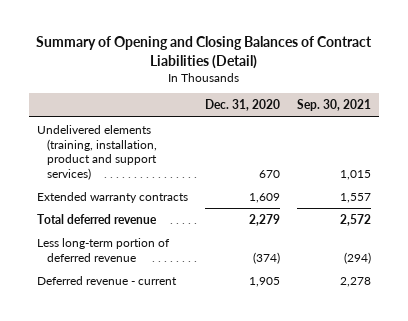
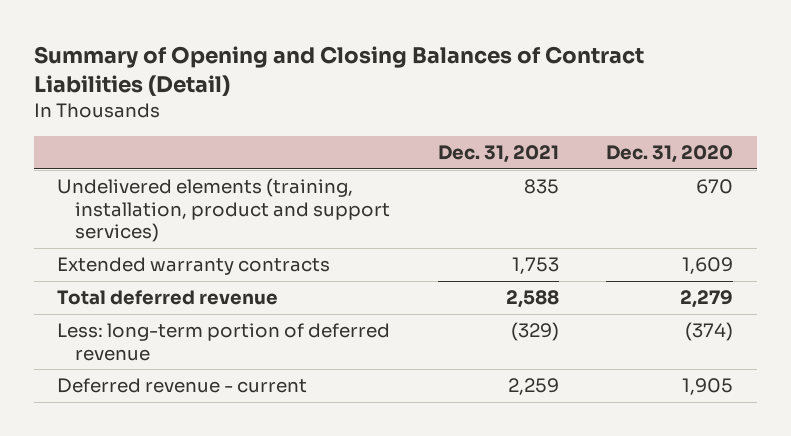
- | Dec. 31, 2020 | Sep. 30, 2021
+ | Dec. 31, 2021 | Dec. 31, 2020
- Less long-term portion of deferred revenue | (374) | (294)
+ Less: long-term portion of deferred revenue | (329) | (374)

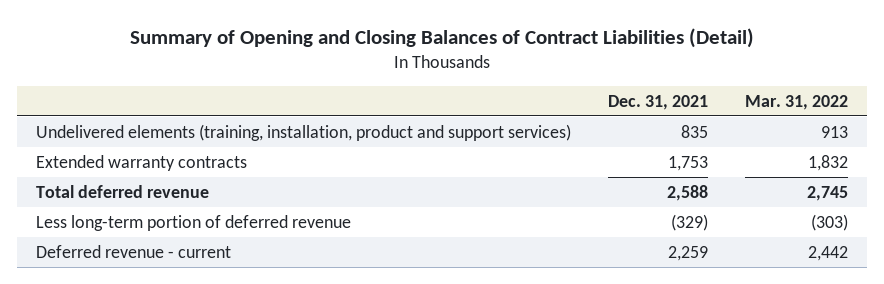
- | Dec. 31, 2021 | Dec. 31, 2020
+ | Dec. 31, 2021 | Mar. 31, 2022
- Less: long-term portion of deferred revenue | (329) | (374)
+ Less long-term portion of deferred revenue | (329) | (303)

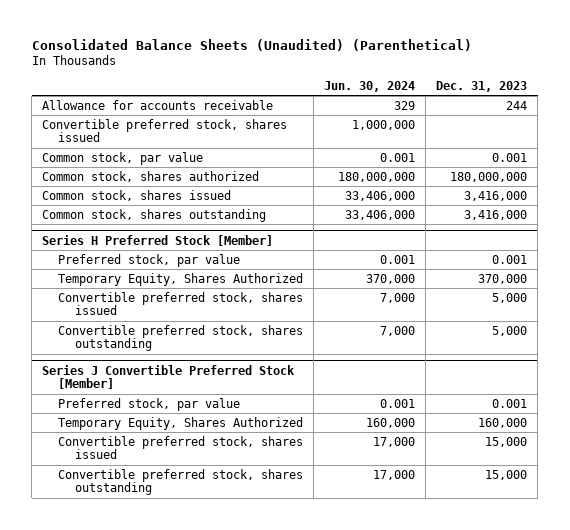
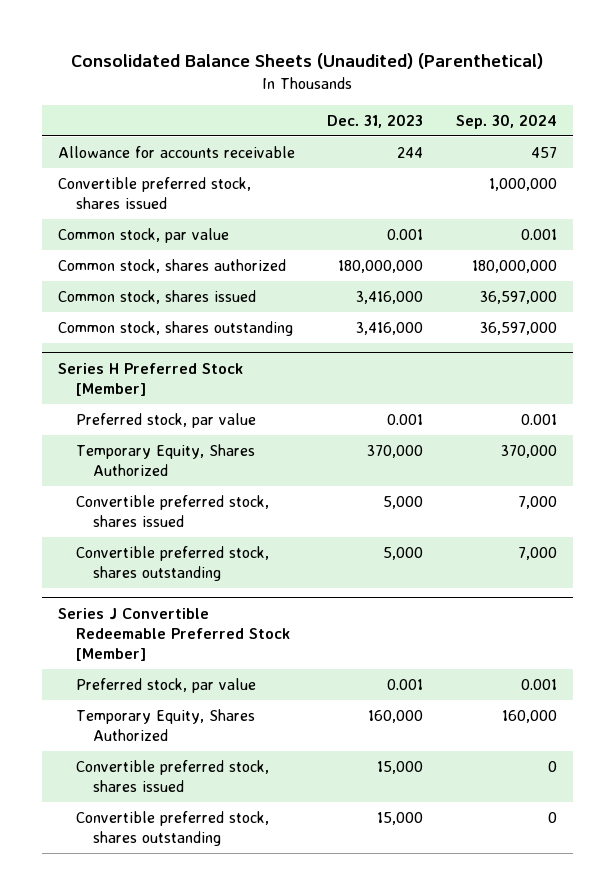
- | Jun. 30, 2024 | Dec. 31, 2023
+ | Dec. 31, 2023 | Sep. 30, 2024
- Series J Convertible Preferred Stock [Member]
+ Series J Convertible Redeemable Preferred Stock [Member]

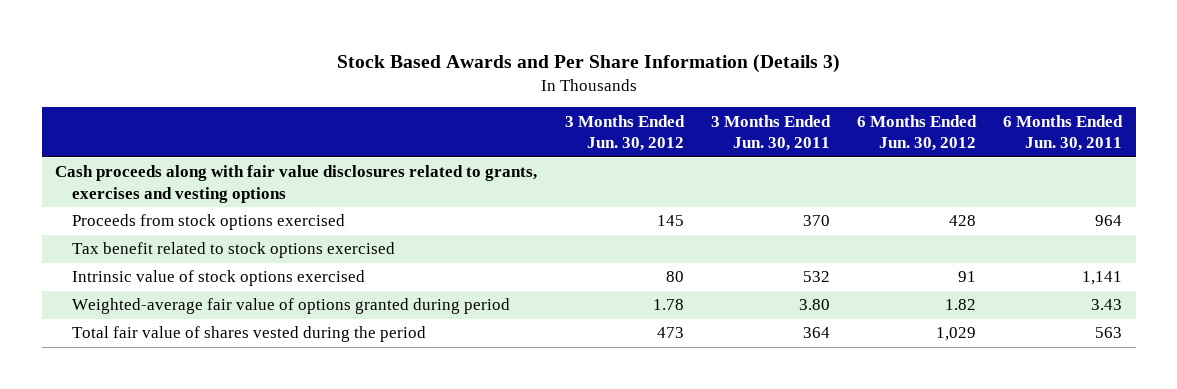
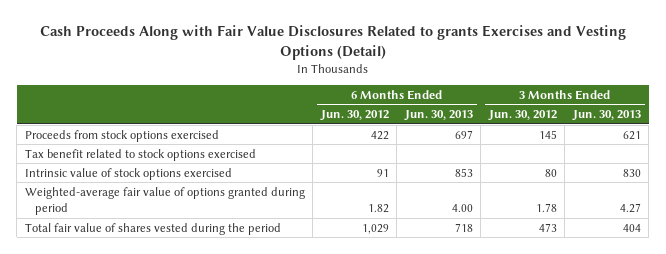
- Stock Based Awards and Per Share Information (Details 3)
+ Cash Proceeds Along with Fair Value Disclosures Related to grants Exercises and Vesting Options (Detail)
- | 3 Months Ended Jun. 30, 2012 | 3 Months Ended Jun. 30, 2011 | 6 Months Ended Jun. 30, 2012 | 6 Months Ended Jun. 30, 2011
+ | 6 Months Ended Jun. 30, 2012 | 6 Months Ended Jun. 30, 2013 | 3 Months Ended Jun. 30, 2012 | 3 Months Ended Jun. 30, 2013
- Cash proceeds along with fair value disclosures related to grants, exercises and vesting options
- Proceeds from stock options exercised | 145 | 370 | 428 | 964
+ Proceeds from stock options exercised | 422 | 697 | 145 | 621

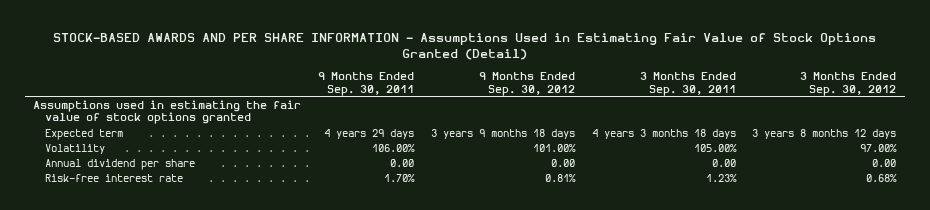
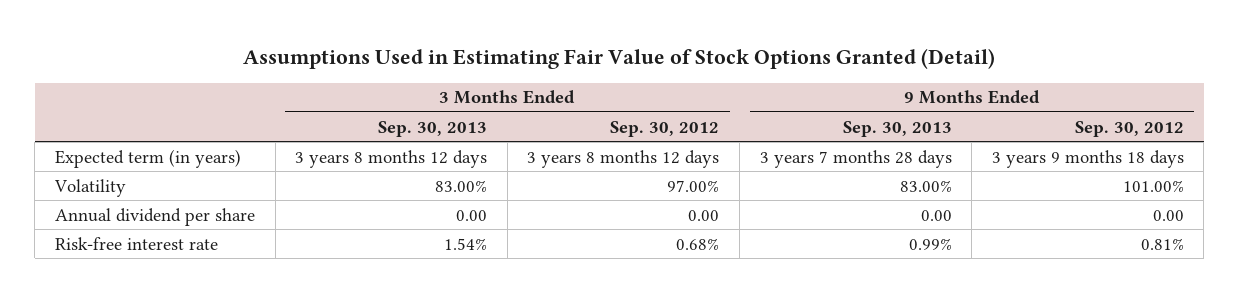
- STOCK-BASED AWARDS AND PER SHARE INFORMATION - Assumptions Used in Estimating Fair Value of Stock Options Granted (Detail)
+ Assumptions Used in Estimating Fair Value of Stock Options Granted (Detail)
- | 9 Months Ended Sep. 30, 2011 | 9 Months Ended Sep. 30, 2012 | 3 Months Ended Sep. 30, 2011 | 3 Months Ended Sep. 30, 2012
+ | 3 Months Ended Sep. 30, 2013 | 3 Months Ended Sep. 30, 2012 | 9 Months Ended Sep. 30, 2013 | 9 Months Ended Sep. 30, 2012
- Assumptions used in estimating the fair value of stock options granted
- Expected term | 4 years 29 days | 3 years 9 months 18 days | 4 years 3 months 18 days | 3 years 8 months 12 days
+ Expected term (in years) | 3 years 8 months 12 days | 3 years 8 months 12 days | 3 years 7 months 28 days | 3 years 9 months 18 days

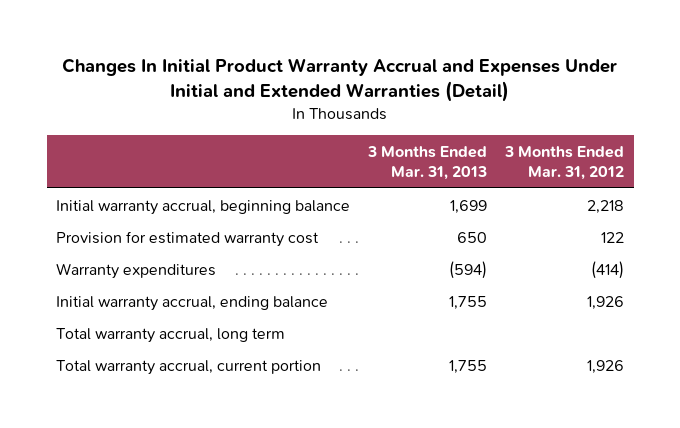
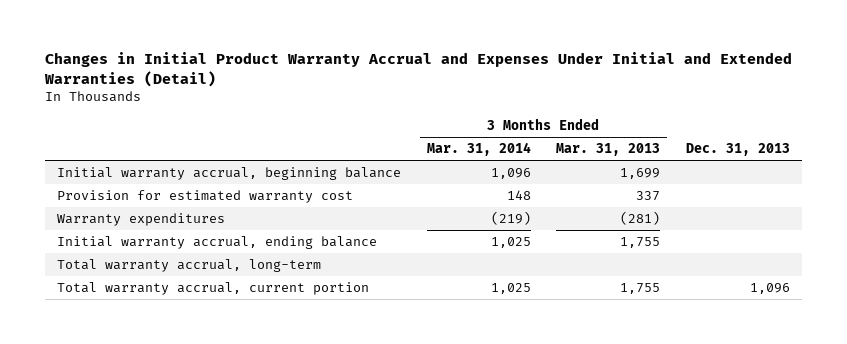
- Changes In Initial Product Warranty Accrual and Expenses Under Initial and Extended Warranties (Detail)
+ Changes in Initial Product Warranty Accrual and Expenses Under Initial and Extended Warranties (Detail)
- | 3 Months Ended Mar. 31, 2013 | 3 Months Ended Mar. 31, 2012
+ | 3 Months Ended Mar. 31, 2014 | 3 Months Ended Mar. 31, 2013 | Dec. 31, 2013
- Provision for estimated warranty cost | 650 | 122
- Warranty expenditures | (594) | (414)
+ Provision for estimated warranty cost | 148 | 337 |
+ Warranty expenditures | (219) | (281) |
- Total warranty accrual, long term
+ Total warranty accrual, long-term

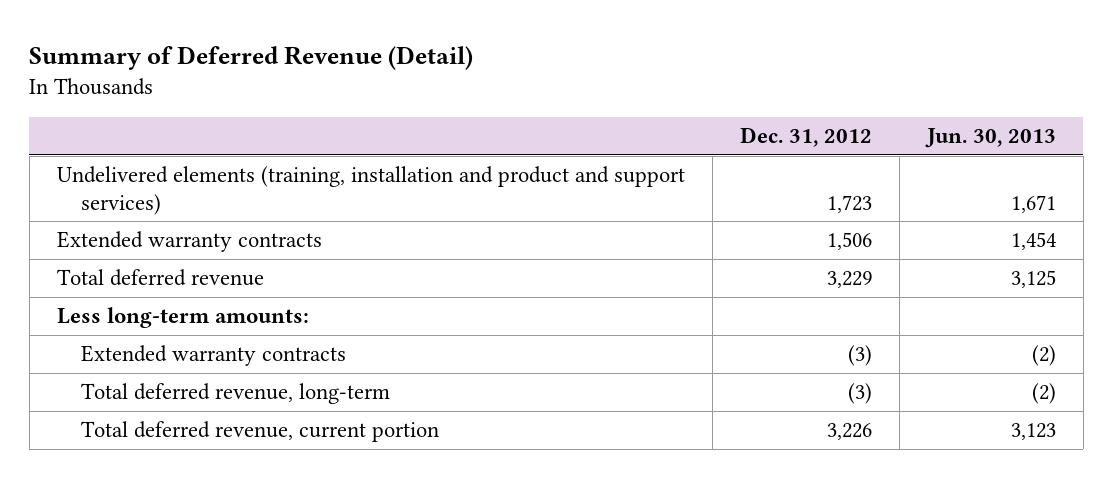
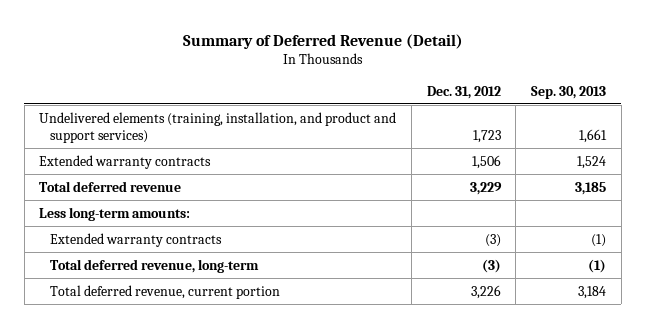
- | Dec. 31, 2012 | Jun. 30, 2013
+ | Dec. 31, 2012 | Sep. 30, 2013
- Undelivered elements (training, installation and product and support services) | 1,723 | 1,671
+ Undelivered elements (training, installation, and product and support services) | 1,723 | 1,661

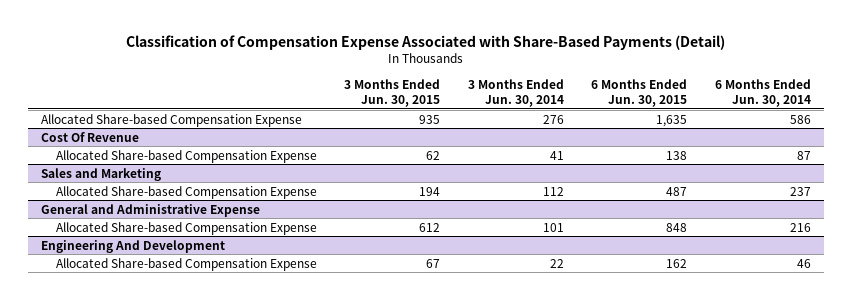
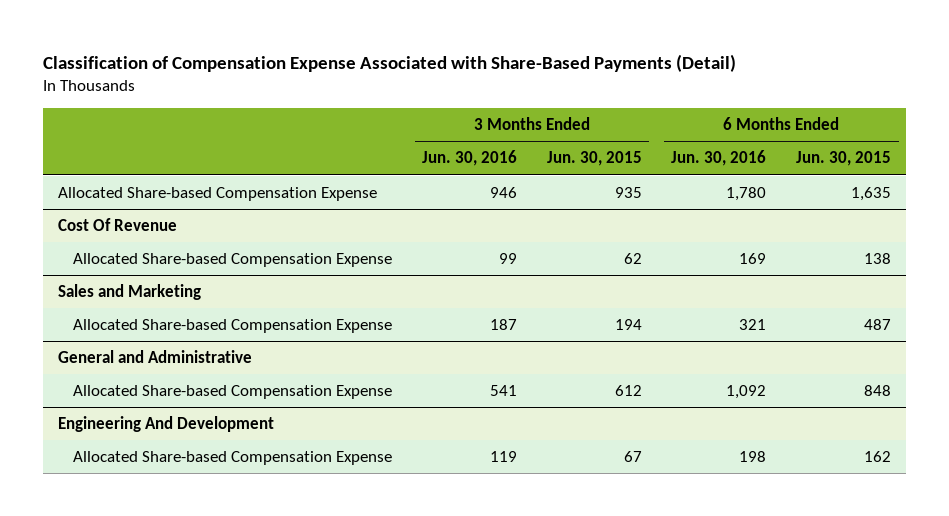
- | 3 Months Ended Jun. 30, 2015 | 3 Months Ended Jun. 30, 2014 | 6 Months Ended Jun. 30, 2015 | 6 Months Ended Jun. 30, 2014
+ | 3 Months Ended Jun. 30, 2016 | 3 Months Ended Jun. 30, 2015 | 6 Months Ended Jun. 30, 2016 | 6 Months Ended Jun. 30, 2015
- General and Administrative Expense
+ General and Administrative

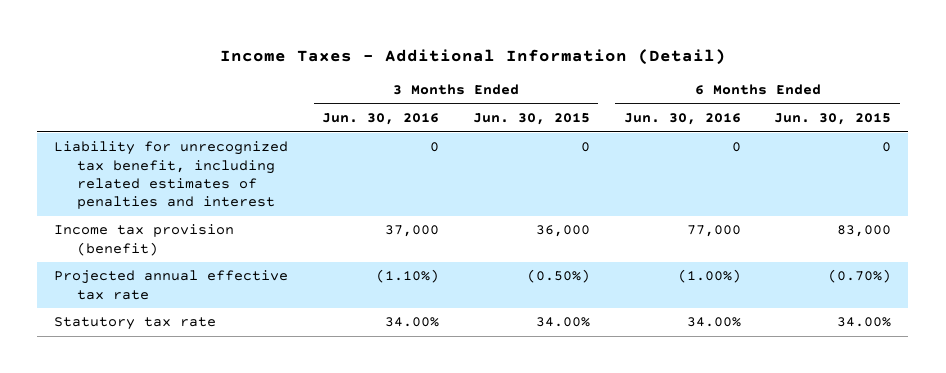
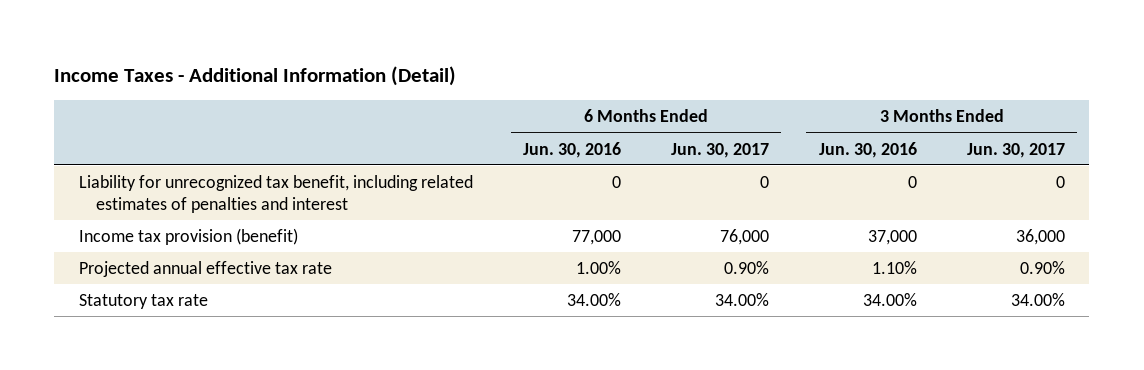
- | 3 Months Ended Jun. 30, 2016 | 3 Months Ended Jun. 30, 2015 | 6 Months Ended Jun. 30, 2016 | 6 Months Ended Jun. 30, 2015
+ | 6 Months Ended Jun. 30, 2016 | 6 Months Ended Jun. 30, 2017 | 3 Months Ended Jun. 30, 2016 | 3 Months Ended Jun. 30, 2017
- Projected annual effective tax rate | (1.10%) | (0.50%) | (1.00%) | (0.70%)
+ Projected annual effective tax rate | 1.00% | 0.90% | 1.10% | 0.90%

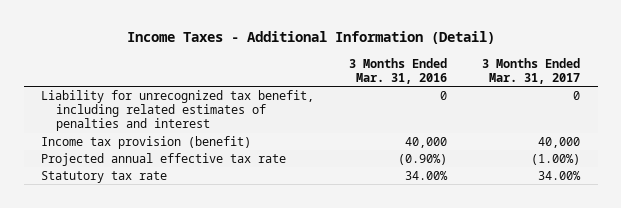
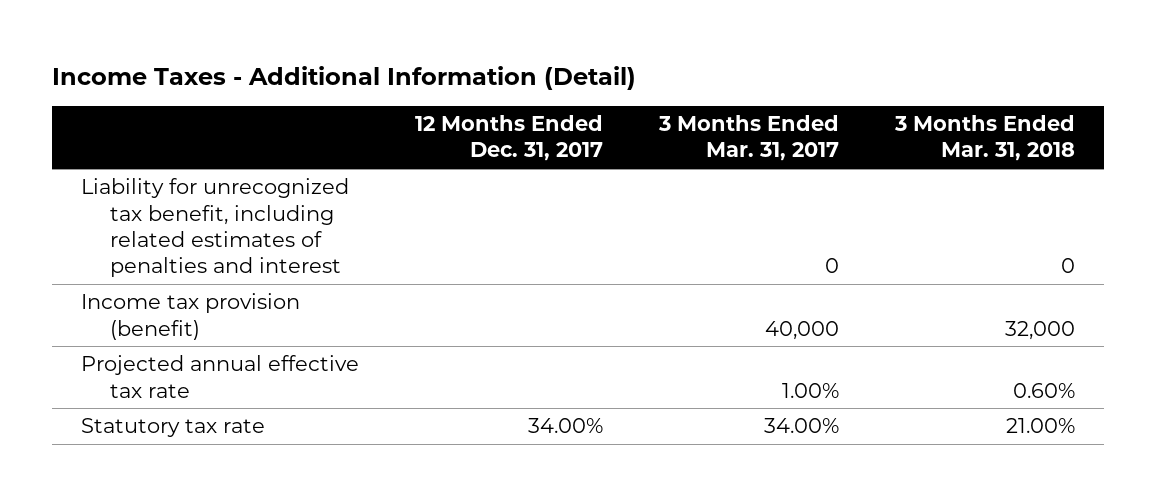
- | 3 Months Ended Mar. 31, 2016 | 3 Months Ended Mar. 31, 2017
+ | 12 Months Ended Dec. 31, 2017 | 3 Months Ended Mar. 31, 2017 | 3 Months Ended Mar. 31, 2018
- Projected annual effective tax rate | (0.90%) | (1.00%)
+ Projected annual effective tax rate | | 1.00% | 0.60%

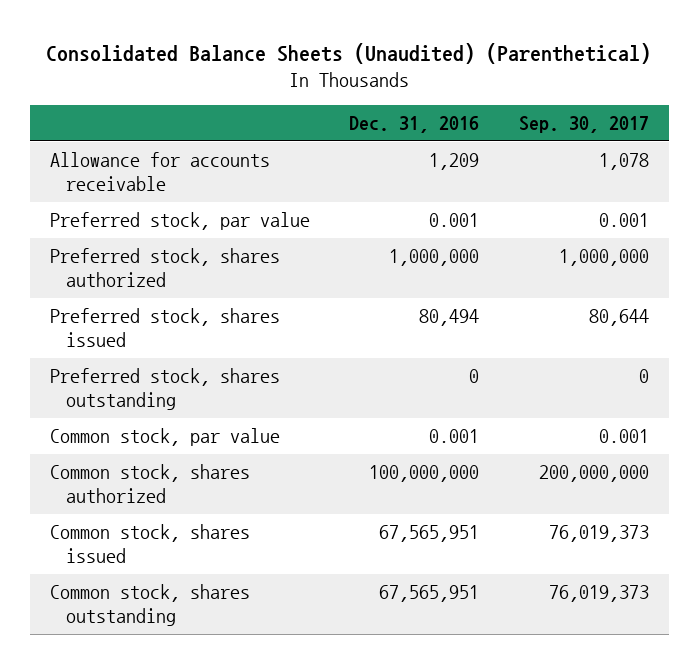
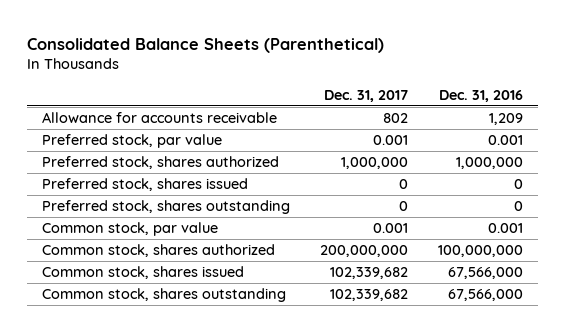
- Consolidated Balance Sheets (Unaudited) (Parenthetical)
+ Consolidated Balance Sheets (Parenthetical)
- | Dec. 31, 2016 | Sep. 30, 2017
+ | Dec. 31, 2017 | Dec. 31, 2016
- Preferred stock, shares issued | 80,494 | 80,644
+ Preferred stock, shares issued | 0 | 0
- Common stock, shares issued | 67,565,951 | 76,019,373
- Common stock, shares outstanding | 67,565,951 | 76,019,373
+ Common stock, shares issued | 102,339,682 | 67,566,000
+ Common stock, shares outstanding | 102,339,682 | 67,566,000

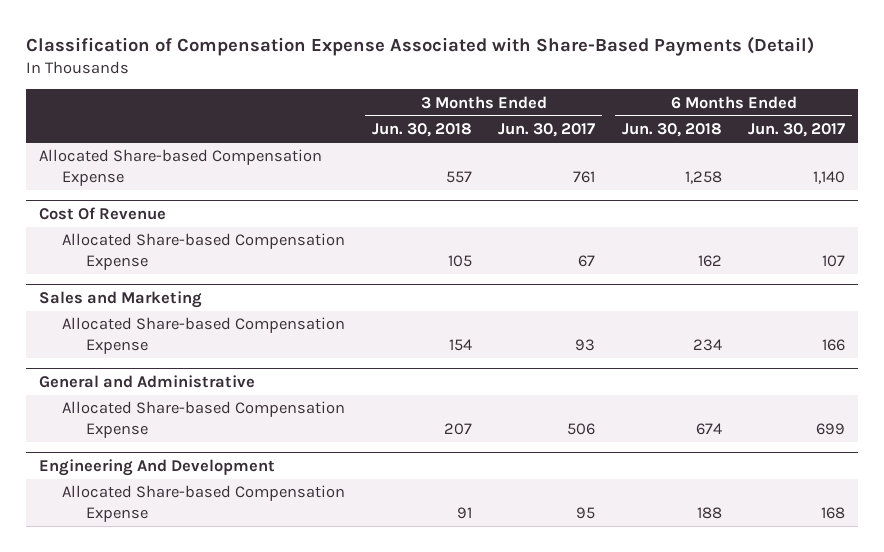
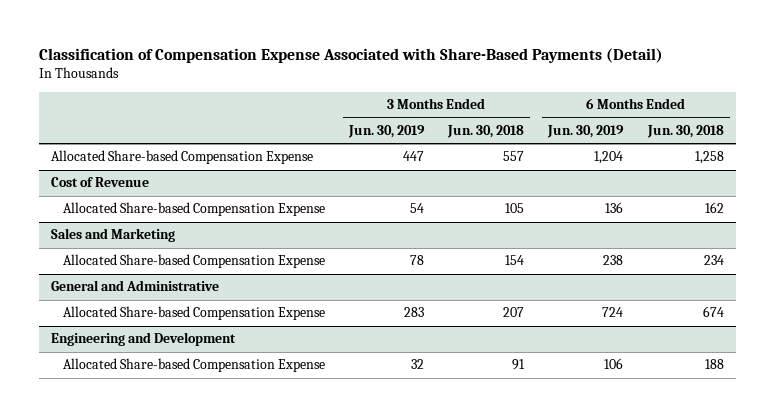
- | 3 Months Ended Jun. 30, 2018 | 3 Months Ended Jun. 30, 2017 | 6 Months Ended Jun. 30, 2018 | 6 Months Ended Jun. 30, 2017
+ | 3 Months Ended Jun. 30, 2019 | 3 Months Ended Jun. 30, 2018 | 6 Months Ended Jun. 30, 2019 | 6 Months Ended Jun. 30, 2018
- Cost Of Revenue
+ Cost of Revenue
- Engineering And Development
+ Engineering and Development

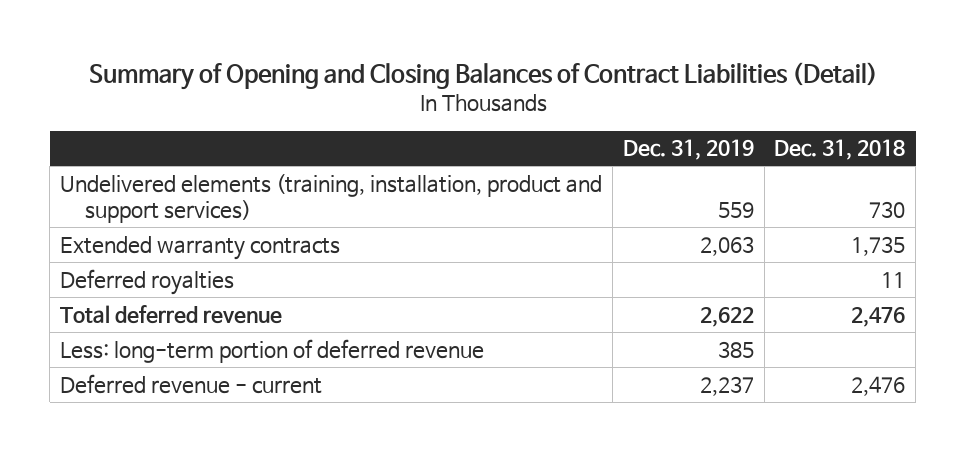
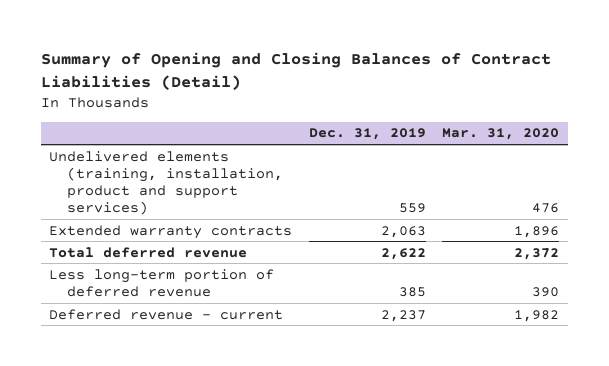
- | Dec. 31, 2019 | Dec. 31, 2018
+ | Dec. 31, 2019 | Mar. 31, 2020
- Deferred royalties | | 11
- Less: long-term portion of deferred revenue | 385 |
+ Less long-term portion of deferred revenue | 385 | 390

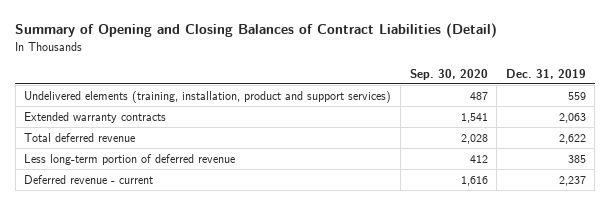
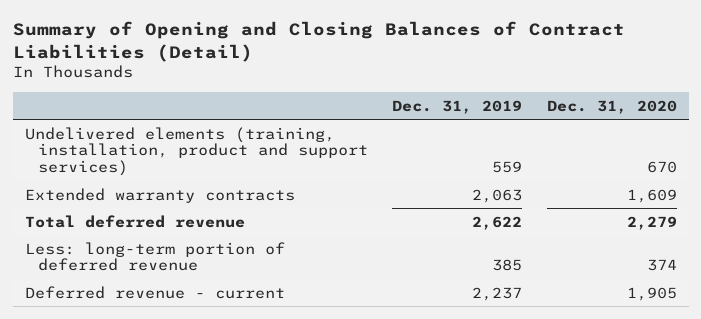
- | Sep. 30, 2020 | Dec. 31, 2019
+ | Dec. 31, 2019 | Dec. 31, 2020
- Less long-term portion of deferred revenue | 412 | 385
+ Less: long-term portion of deferred revenue | 385 | 374

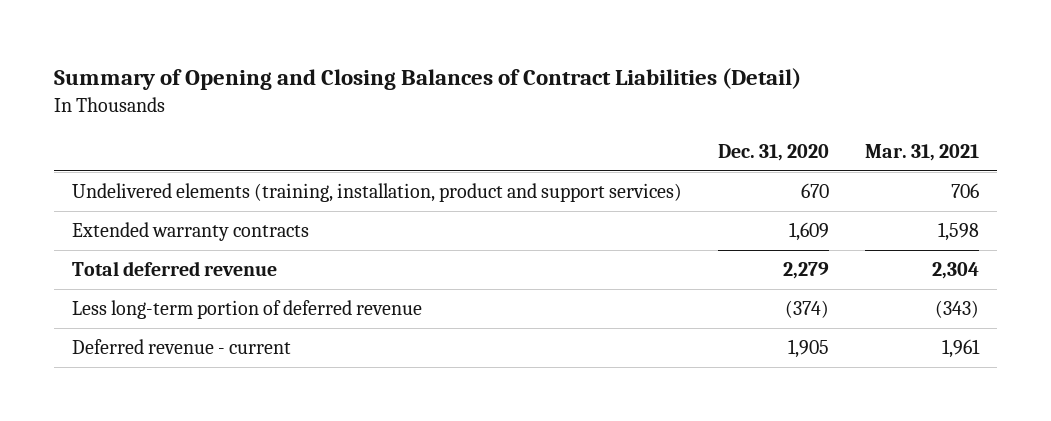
- | Dec. 31, 2019 | Dec. 31, 2020
+ | Dec. 31, 2020 | Mar. 31, 2021
- Less: long-term portion of deferred revenue | 385 | 374
+ Less long-term portion of deferred revenue | (374) | (343)

